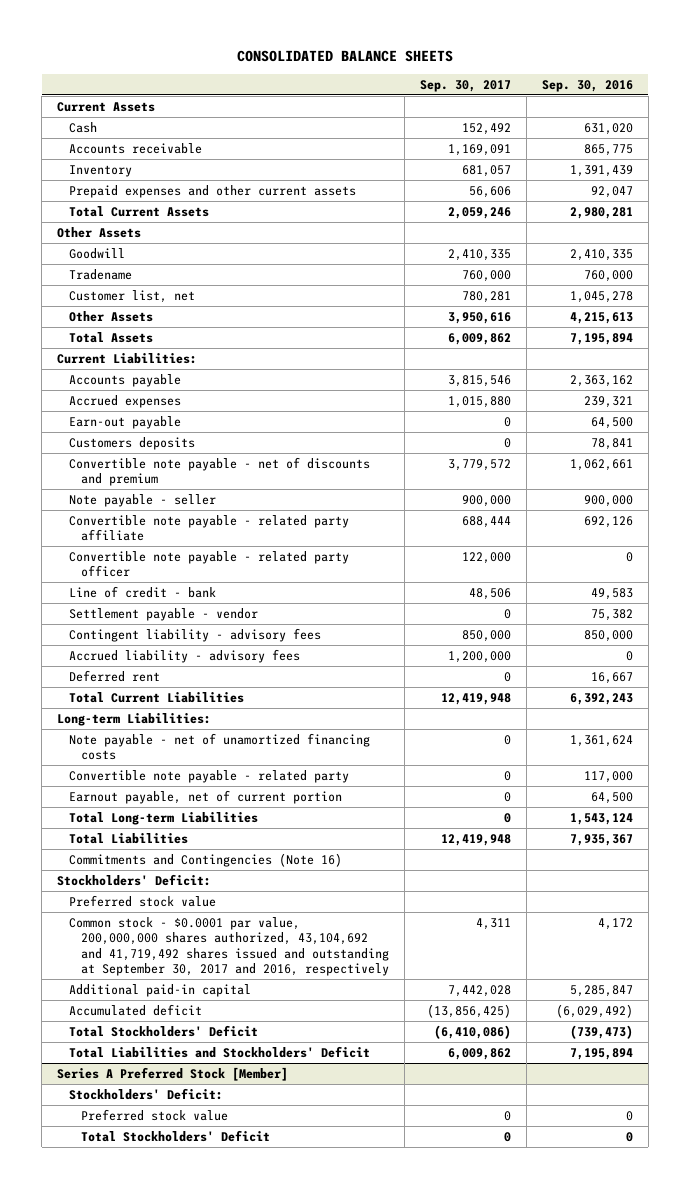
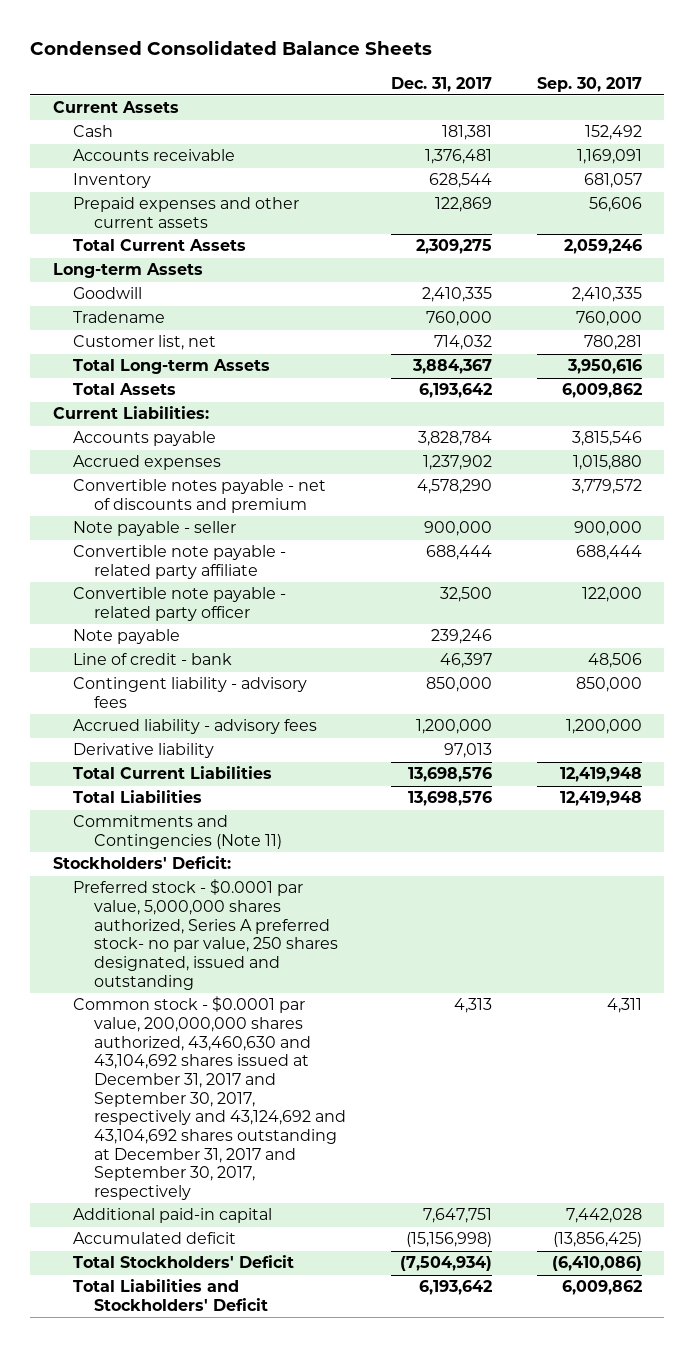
- CONSOLIDATED BALANCE SHEETS
+ Condensed Consolidated Balance Sheets
- | Sep. 30, 2017 | Sep. 30, 2016
+ | Dec. 31, 2017 | Sep. 30, 2017
- Other Assets
+ Long-term Assets
- Other Assets | 3,950,616 | 4,215,613
+ Total Long-term Assets | 3,884,367 | 3,950,616
- Earn-out payable | 0 | 64,500
- Customers deposits | 0 | 78,841
- Convertible note payable - net of discounts and premium | 3,779,572 | 1,062,661
+ Convertible notes payable - net of discounts and premium | 4,578,290 | 3,779,572
+ Note payable | 239,246 |
- Settlement payable - vendor | 0 | 75,382
- Deferred rent | 0 | 16,667
+ Derivative liability | 97,013 |
- Long-term Liabilities:
- Note payable - net of unamortized financing costs | 0 | 1,361,624
- Convertible note payable - related party | 0 | 117,000
- Earnout payable, net of current portion | 0 | 64,500
- Total Long-term Liabilities | 0 | 1,543,124
- Commitments and Contingencies (Note 16)
+ Commitments and Contingencies (Note 11)
- Preferred stock value
- Common stock - $0.0001 par value, 200,000,000 shares authorized, 43,104,692 and 41,719,492 shares issued and outstanding at September 30, 2017 and 2016, respectively | 4,311 | 4,172
+ Preferred stock - $0.0001 par value, 5,000,000 shares authorized, Series A preferred stock- no par value, 250 shares designated, issued and outstanding
+ Common stock - $0.0001 par value, 200,000,000 shares authorized, 43,460,630 and 43,104,692 shares issued at December 31, 2017 and September 30, 2017, respectively and 43,124,692 and 43,104,692 shares outstanding at December 31, 2017 and September 30, 2017, respectively | 4,313 | 4,311
- Series A Preferred Stock [Member]
- Stockholders' Deficit:
- Preferred stock value | 0 | 0
- Total Stockholders' Deficit | 0 | 0

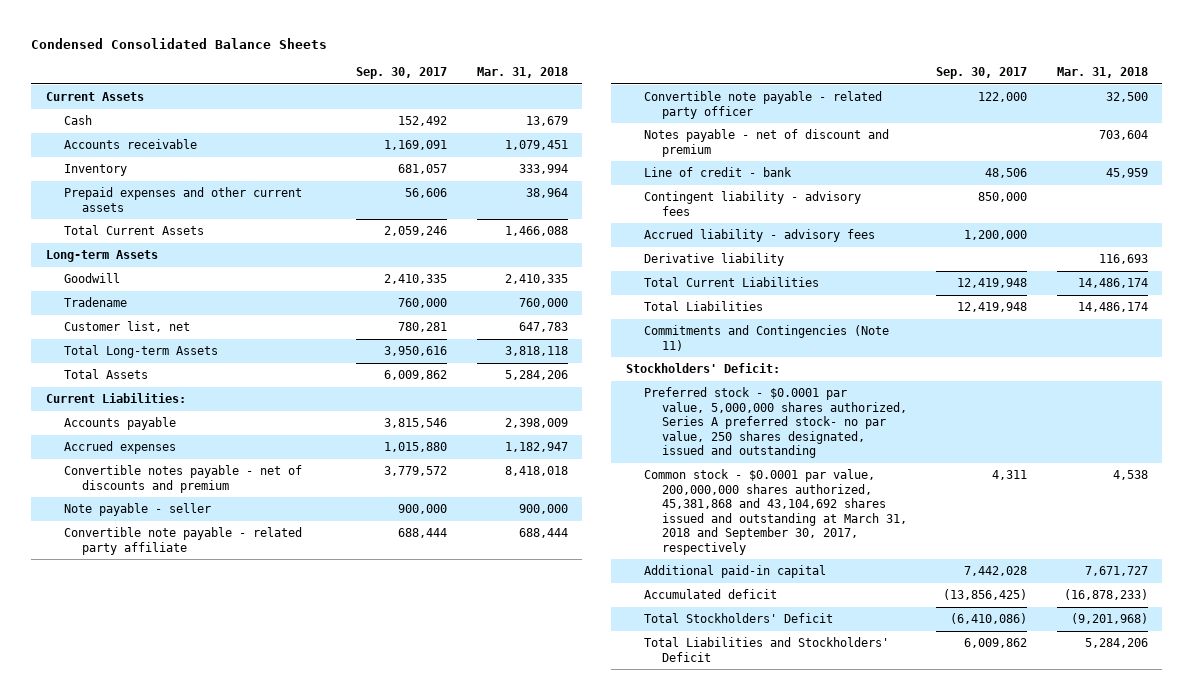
- | Dec. 31, 2017 | Sep. 30, 2017
+ | Sep. 30, 2017 | Mar. 31, 2018
- Note payable | 239,246 |
+ Notes payable - net of discount and premium | | 703,604
- Common stock - $0.0001 par value, 200,000,000 shares authorized, 43,460,630 and 43,104,692 shares issued at December 31, 2017 and September 30, 2017, respectively and 43,124,692 and 43,104,692 shares outstanding at December 31, 2017 and September 30, 2017, respectively | 4,313 | 4,311
+ Common stock - $0.0001 par value, 200,000,000 shares authorized, 45,381,868 and 43,104,692 shares issued and outstanding at March 31, 2018 and September 30, 2017, respectively | 4,311 | 4,538

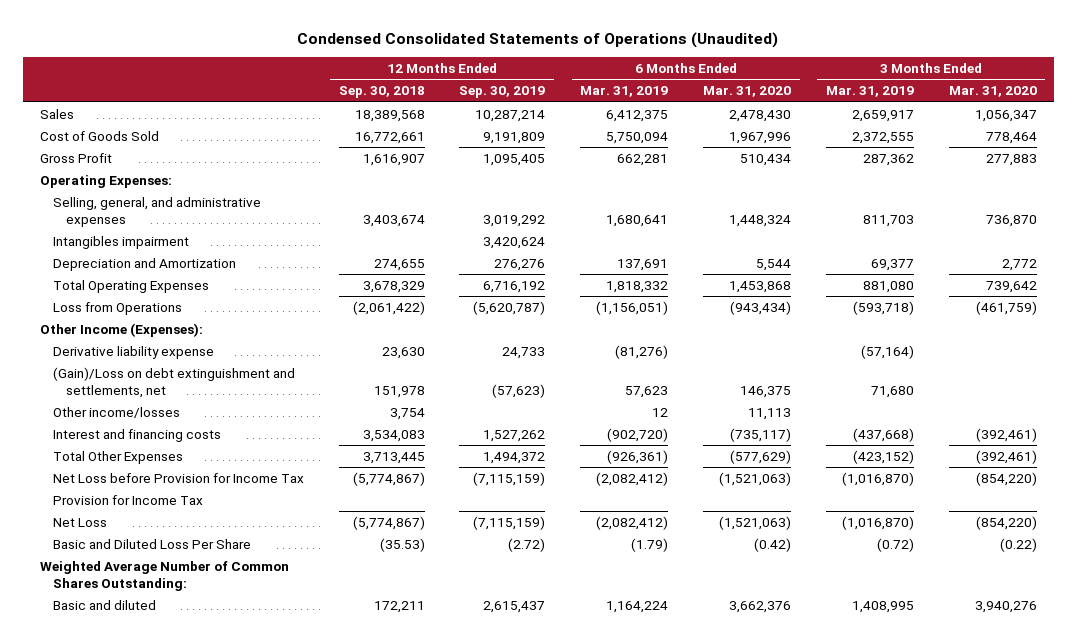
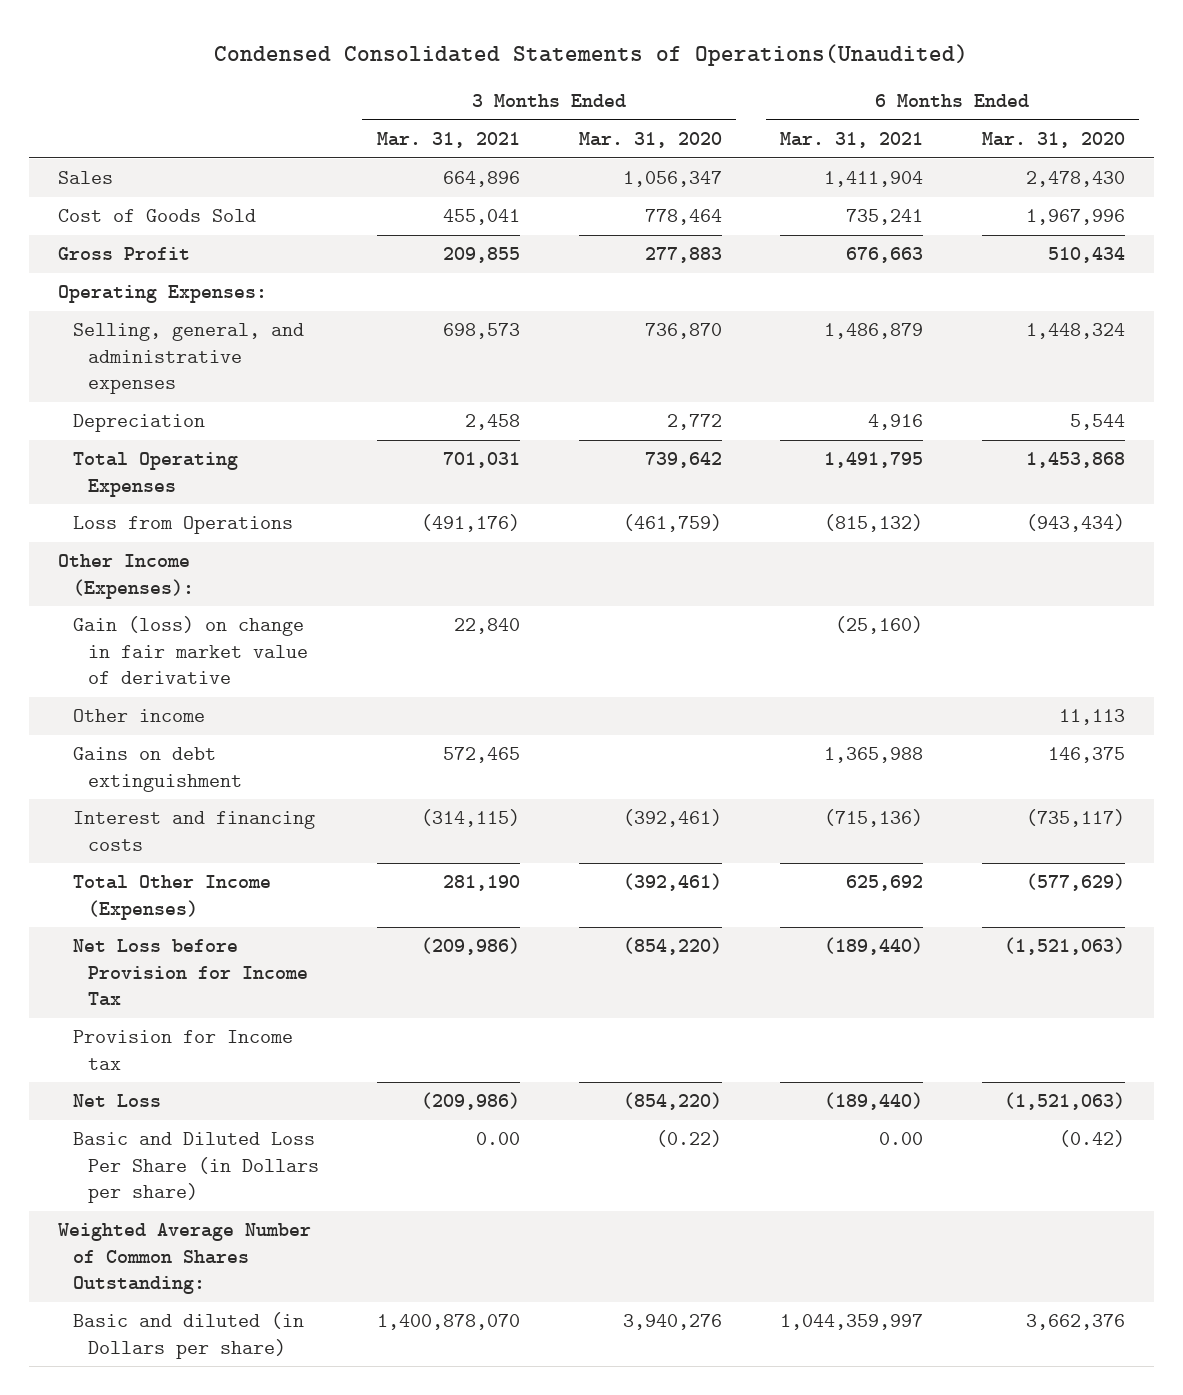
- Condensed Consolidated Statements of Operations (Unaudited)
+ Condensed Consolidated Statements of Operations(Unaudited)
- | 12 Months Ended Sep. 30, 2018 | 12 Months Ended Sep. 30, 2019 | 6 Months Ended Mar. 31, 2019 | 6 Months Ended Mar. 31, 2020 | 3 Months Ended Mar. 31, 2019 | 3 Months Ended Mar. 31, 2020
+ | 3 Months Ended Mar. 31, 2021 | 3 Months Ended Mar. 31, 2020 | 6 Months Ended Mar. 31, 2021 | 6 Months Ended Mar. 31, 2020
- Intangibles impairment | | 3,420,624 | | | |
- Depreciation and Amortization | 274,655 | 276,276 | 137,691 | 5,544 | 69,377 | 2,772
+ Depreciation | 2,458 | 2,772 | 4,916 | 5,544
- Derivative liability expense | 23,630 | 24,733 | (81,276) | | (57,164) |
- (Gain)/Loss on debt extinguishment and settlements, net | 151,978 | (57,623) | 57,623 | 146,375 | 71,680 |
- Other income/losses | 3,754 | | 12 | 11,113 | |
+ Gain (loss) on change in fair market value of derivative | 22,840 | | (25,160) |
+ Other income | | | | 11,113
+ Gains on debt extinguishment | 572,465 | | 1,365,988 | 146,375
- Total Other Expenses | 3,713,445 | 1,494,372 | (926,361) | (577,629) | (423,152) | (392,461)
+ Total Other Income (Expenses) | 281,190 | (392,461) | 625,692 | (577,629)
- Provision for Income Tax
+ Provision for Income tax
- Basic and Diluted Loss Per Share | (35.53) | (2.72) | (1.79) | (0.42) | (0.72) | (0.22)
+ Basic and Diluted Loss Per Share (in Dollars per share) | 0.00 | (0.22) | 0.00 | (0.42)
- Basic and diluted | 172,211 | 2,615,437 | 1,164,224 | 3,662,376 | 1,408,995 | 3,940,276
+ Basic and diluted (in Dollars per share) | 1,400,878,070 | 3,940,276 | 1,044,359,997 | 3,662,376

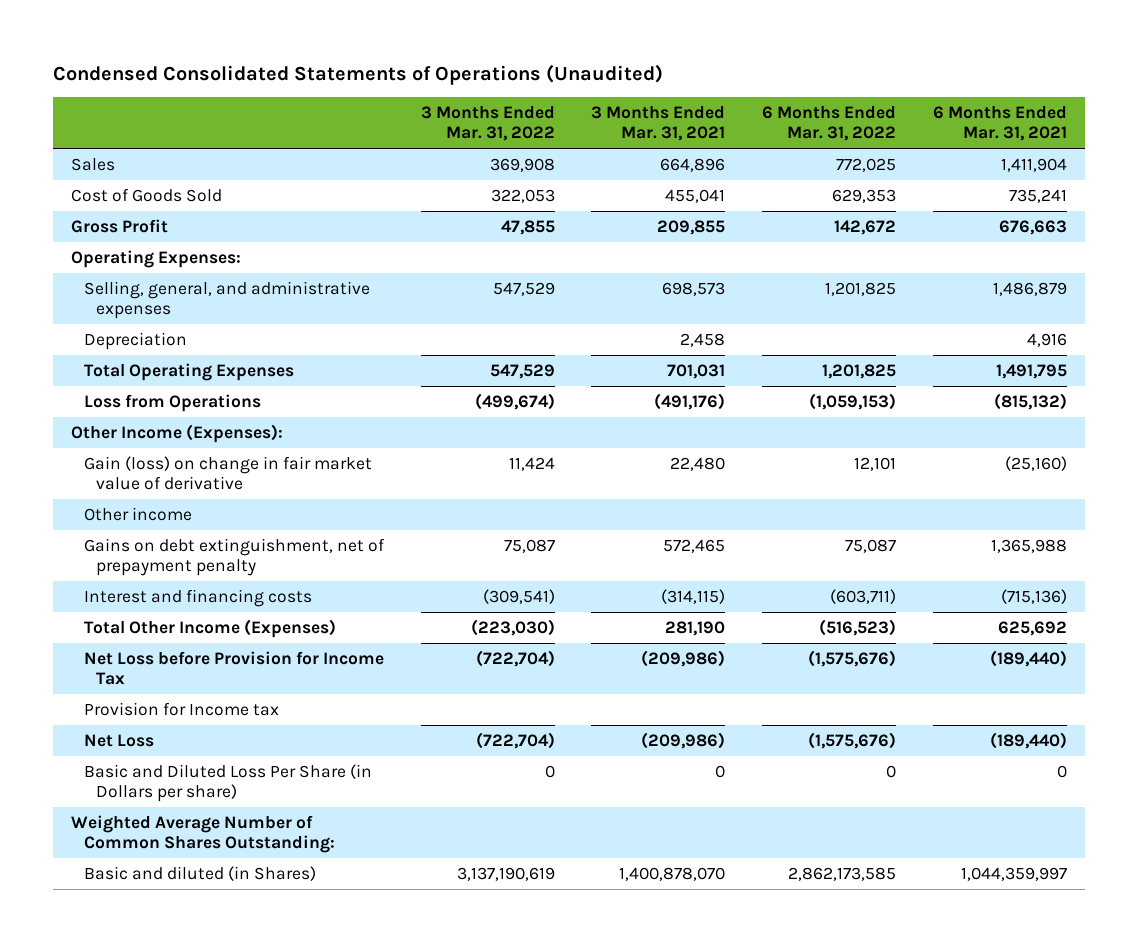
- Condensed Consolidated Statements of Operations(Unaudited)
+ Condensed Consolidated Statements of Operations (Unaudited)
- | 3 Months Ended Mar. 31, 2021 | 3 Months Ended Mar. 31, 2020 | 6 Months Ended Mar. 31, 2021 | 6 Months Ended Mar. 31, 2020
+ | 3 Months Ended Mar. 31, 2022 | 3 Months Ended Mar. 31, 2021 | 6 Months Ended Mar. 31, 2022 | 6 Months Ended Mar. 31, 2021
- Gain (loss) on change in fair market value of derivative | 22,840 | | (25,160) |
+ Gain (loss) on change in fair market value of derivative | 11,424 | 22,480 | 12,101 | (25,160)
- Gains on debt extinguishment | 572,465 | | 1,365,988 | 146,375
+ Gains on debt extinguishment, net of prepayment penalty | 75,087 | 572,465 | 75,087 | 1,365,988
- Basic and Diluted Loss Per Share (in Dollars per share) | 0.00 | (0.22) | 0.00 | (0.42)
+ Basic and Diluted Loss Per Share (in Dollars per share) | 0 | 0 | 0 | 0
- Basic and diluted (in Dollars per share) | 1,400,878,070 | 3,940,276 | 1,044,359,997 | 3,662,376
+ Basic and diluted (in Shares) | 3,137,190,619 | 1,400,878,070 | 2,862,173,585 | 1,044,359,997

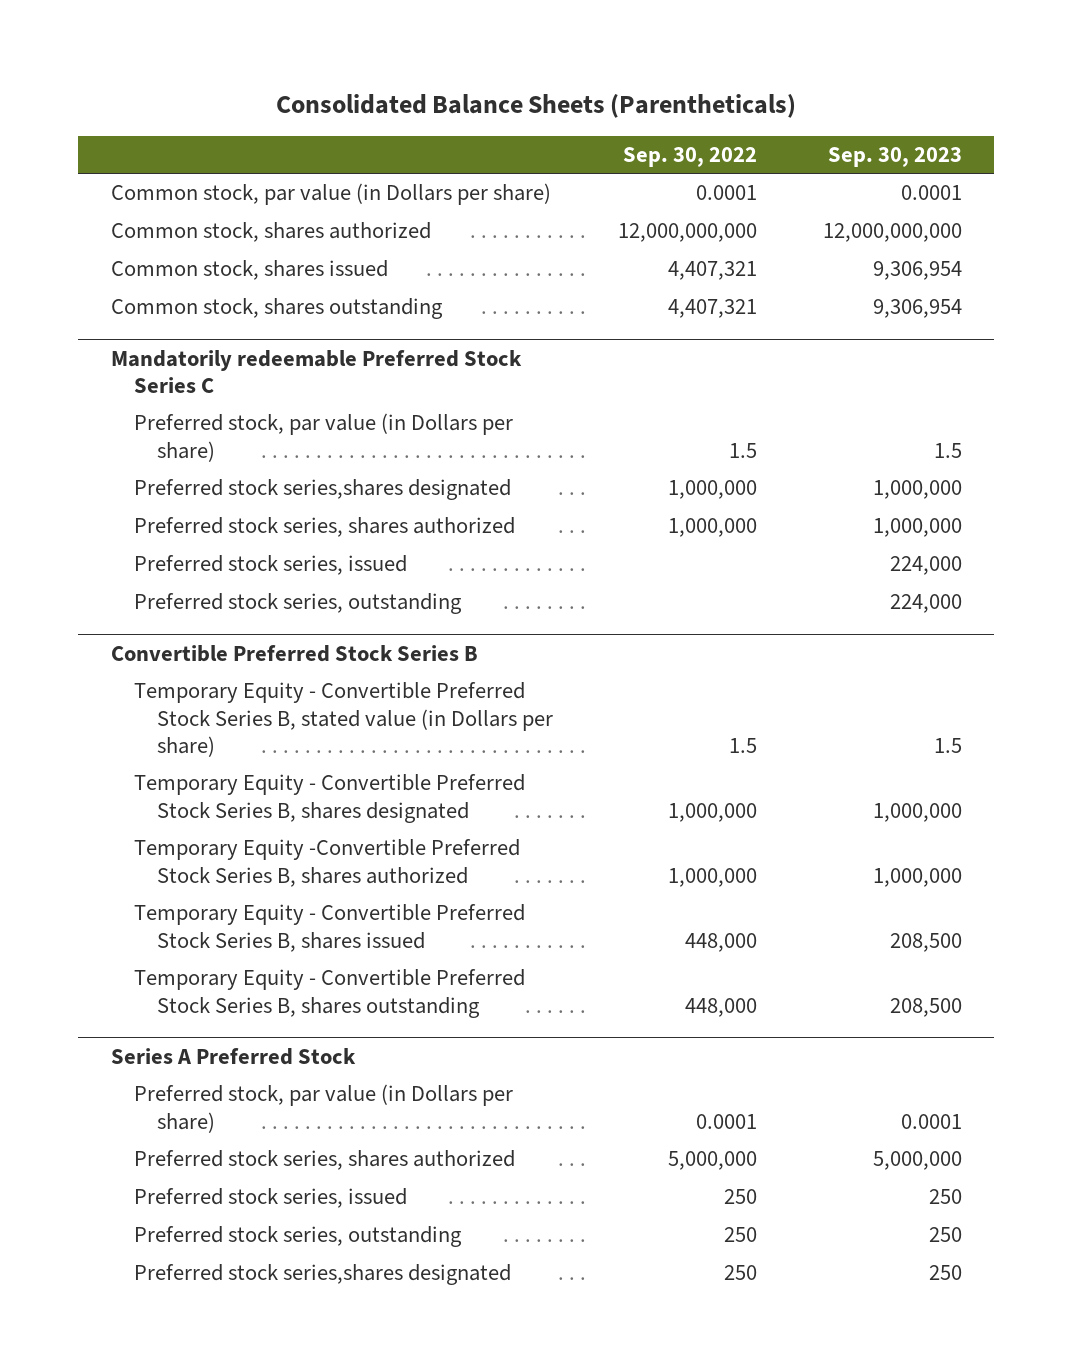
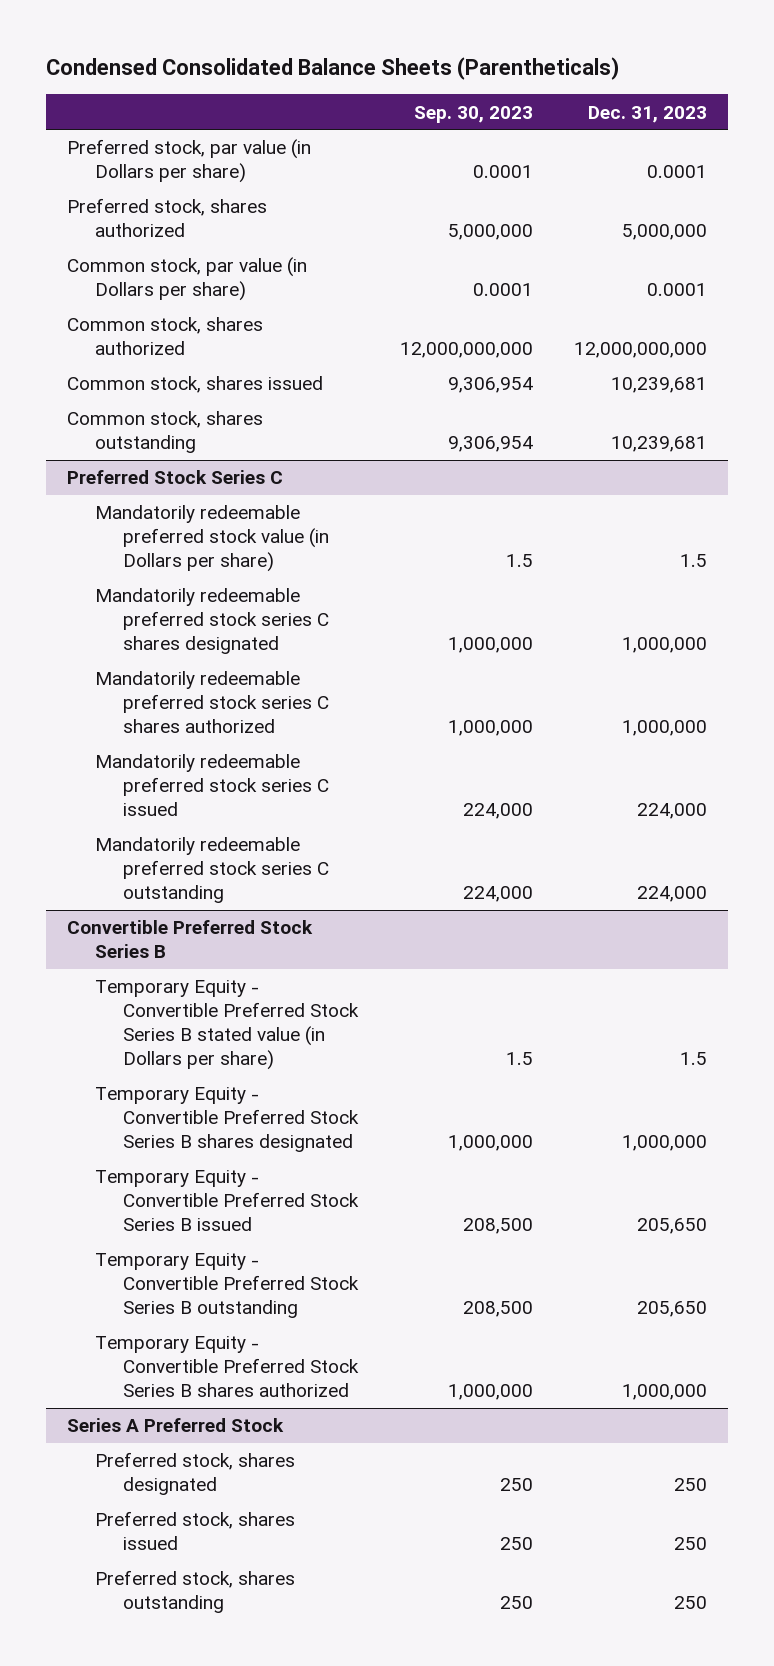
- Consolidated Balance Sheets (Parentheticals)
+ Condensed Consolidated Balance Sheets (Parentheticals)
- | Sep. 30, 2022 | Sep. 30, 2023
+ | Sep. 30, 2023 | Dec. 31, 2023
+ Preferred stock, par value (in Dollars per share) | 0.0001 | 0.0001
+ Preferred stock, shares authorized | 5,000,000 | 5,000,000
- Mandatorily redeemable Preferred Stock Series C
- Preferred stock, par value (in Dollars per share) | 1.5 | 1.5
- Preferred stock series,shares designated | 1,000,000 | 1,000,000
- Preferred stock series, shares authorized | 1,000,000 | 1,000,000
- Preferred stock series, issued | | 224,000
- Preferred stock series, outstanding | | 224,000
+ Preferred Stock Series C
+ Mandatorily redeemable preferred stock value (in Dollars per share) | 1.5 | 1.5
+ Mandatorily redeemable preferred stock series C shares designated | 1,000,000 | 1,000,000
+ Mandatorily redeemable preferred stock series C shares authorized | 1,000,000 | 1,000,000
+ Mandatorily redeemable preferred stock series C issued | 224,000 | 224,000
+ Mandatorily redeemable preferred stock series C outstanding | 224,000 | 224,000
@ Convertible Preferred Stock Series B
- Temporary Equity - Convertible Preferred Stock Series B, stated value (in Dollars per share) | 1.5 | 1.5
- Temporary Equity - Convertible Preferred Stock Series B, shares designated | 1,000,000 | 1,000,000
- Temporary Equity -Convertible Preferred Stock Series B, shares authorized | 1,000,000 | 1,000,000
- Temporary Equity - Convertible Preferred Stock Series B, shares issued | 448,000 | 208,500
- Temporary Equity - Convertible Preferred Stock Series B, shares outstanding | 448,000 | 208,500
+ Temporary Equity - Convertible Preferred Stock Series B stated value (in Dollars per share) | 1.5 | 1.5
+ Temporary Equity - Convertible Preferred Stock Series B shares designated | 1,000,000 | 1,000,000
+ Temporary Equity - Convertible Preferred Stock Series B issued | 208,500 | 205,650
+ Temporary Equity - Convertible Preferred Stock Series B outstanding | 208,500 | 205,650
+ Temporary Equity - Convertible Preferred Stock Series B shares authorized | 1,000,000 | 1,000,000
@ Series A Preferred Stock
- Preferred stock, par value (in Dollars per share) | 0.0001 | 0.0001
- Preferred stock series, shares authorized | 5,000,000 | 5,000,000
- Preferred stock series, issued | 250 | 250
- Preferred stock series, outstanding | 250 | 250
- Preferred stock series,shares designated | 250 | 250
+ Preferred stock, shares designated | 250 | 250
+ Preferred stock, shares issued | 250 | 250
+ Preferred stock, shares outstanding | 250 | 250

